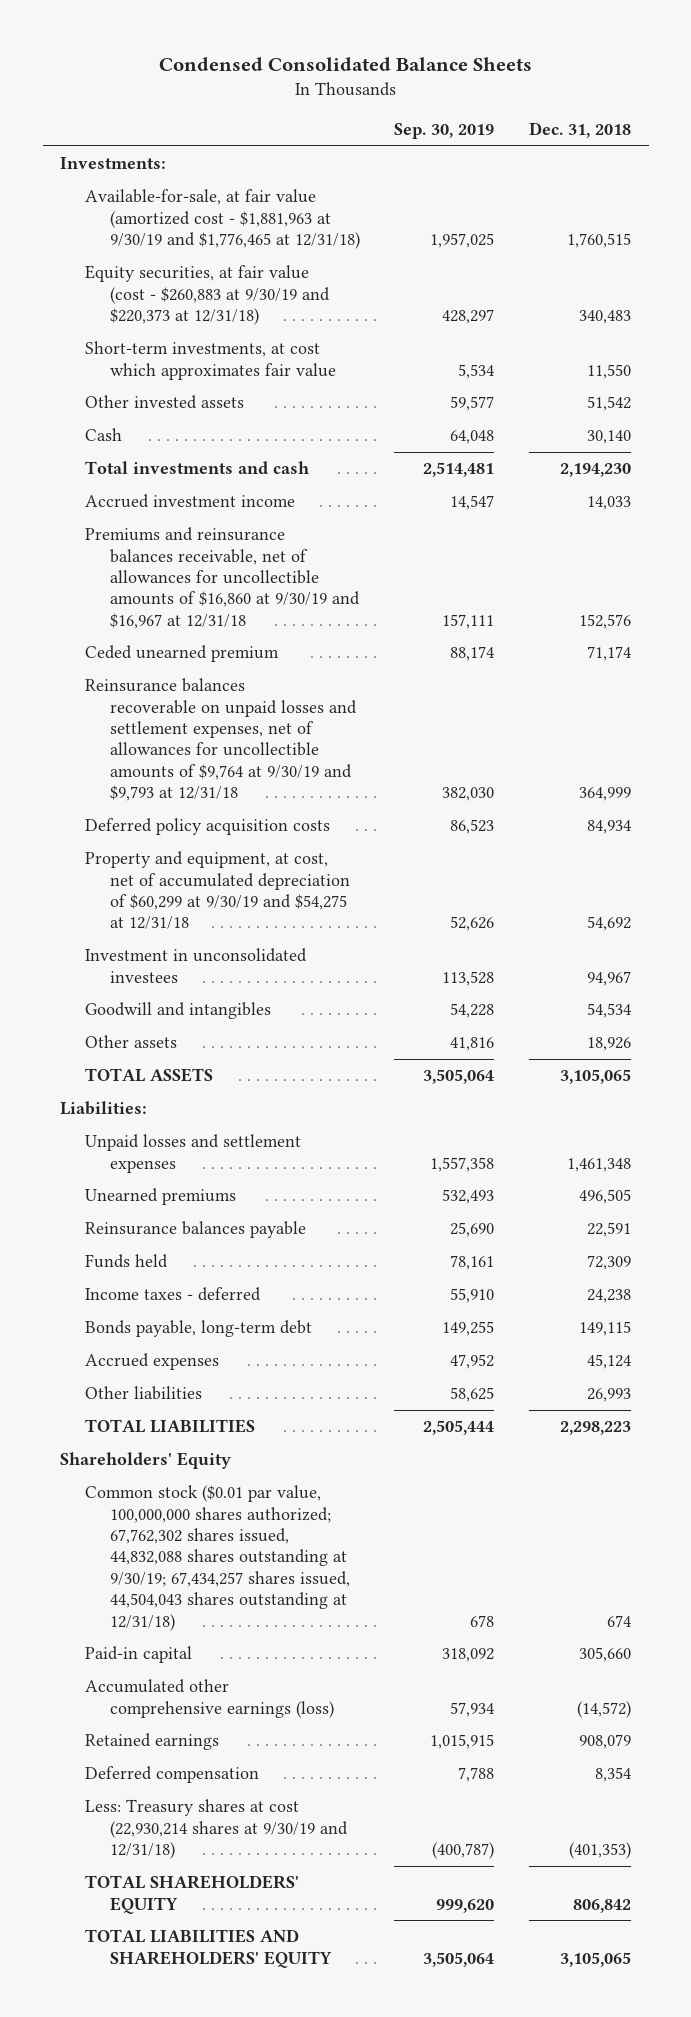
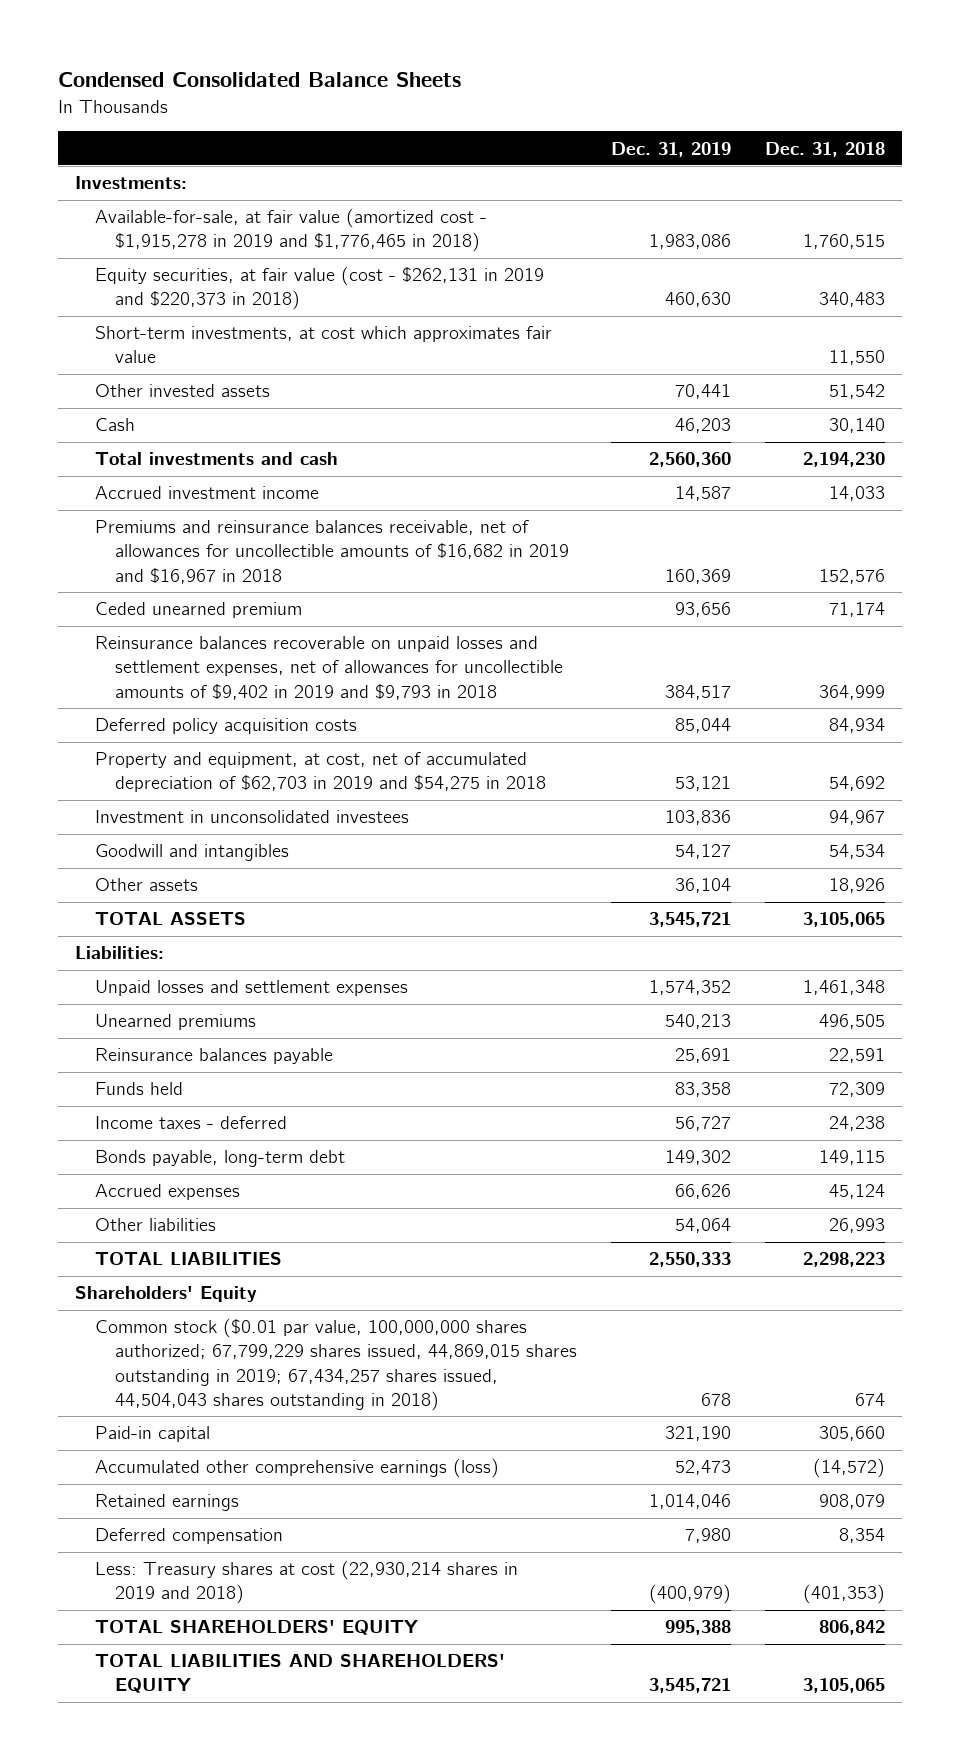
- | Sep. 30, 2019 | Dec. 31, 2018
+ | Dec. 31, 2019 | Dec. 31, 2018
- Available-for-sale, at fair value (amortized cost - $1,881,963 at 9/30/19 and $1,776,465 at 12/31/18) | 1,957,025 | 1,760,515
- Equity securities, at fair value (cost - $260,883 at 9/30/19 and $220,373 at 12/31/18) | 428,297 | 340,483
+ Available-for-sale, at fair value (amortized cost - $1,915,278 in 2019 and $1,776,465 in 2018) | 1,983,086 | 1,760,515
+ Equity securities, at fair value (cost - $262,131 in 2019 and $220,373 in 2018) | 460,630 | 340,483
- Premiums and reinsurance balances receivable, net of allowances for uncollectible amounts of $16,860 at 9/30/19 and $16,967 at 12/31/18 | 157,111 | 152,576
+ Premiums and reinsurance balances receivable, net of allowances for uncollectible amounts of $16,682 in 2019 and $16,967 in 2018 | 160,369 | 152,576
- Reinsurance balances recoverable on unpaid losses and settlement expenses, net of allowances for uncollectible amounts of $9,764 at 9/30/19 and $9,793 at 12/31/18 | 382,030 | 364,999
+ Reinsurance balances recoverable on unpaid losses and settlement expenses, net of allowances for uncollectible amounts of $9,402 in 2019 and $9,793 in 2018 | 384,517 | 364,999
- Property and equipment, at cost, net of accumulated depreciation of $60,299 at 9/30/19 and $54,275 at 12/31/18 | 52,626 | 54,692
+ Property and equipment, at cost, net of accumulated depreciation of $62,703 in 2019 and $54,275 in 2018 | 53,121 | 54,692
- Common stock ($0.01 par value, 100,000,000 shares authorized; 67,762,302 shares issued, 44,832,088 shares outstanding at 9/30/19; 67,434,257 shares issued, 44,504,043 shares outstanding at 12/31/18) | 678 | 674
+ Common stock ($0.01 par value, 100,000,000 shares authorized; 67,799,229 shares issued, 44,869,015 shares outstanding in 2019; 67,434,257 shares issued, 44,504,043 shares outstanding in 2018) | 678 | 674
- Less: Treasury shares at cost (22,930,214 shares at 9/30/19 and 12/31/18) | (400,787) | (401,353)
+ Less: Treasury shares at cost (22,930,214 shares in 2019 and 2018) | (400,979) | (401,353)

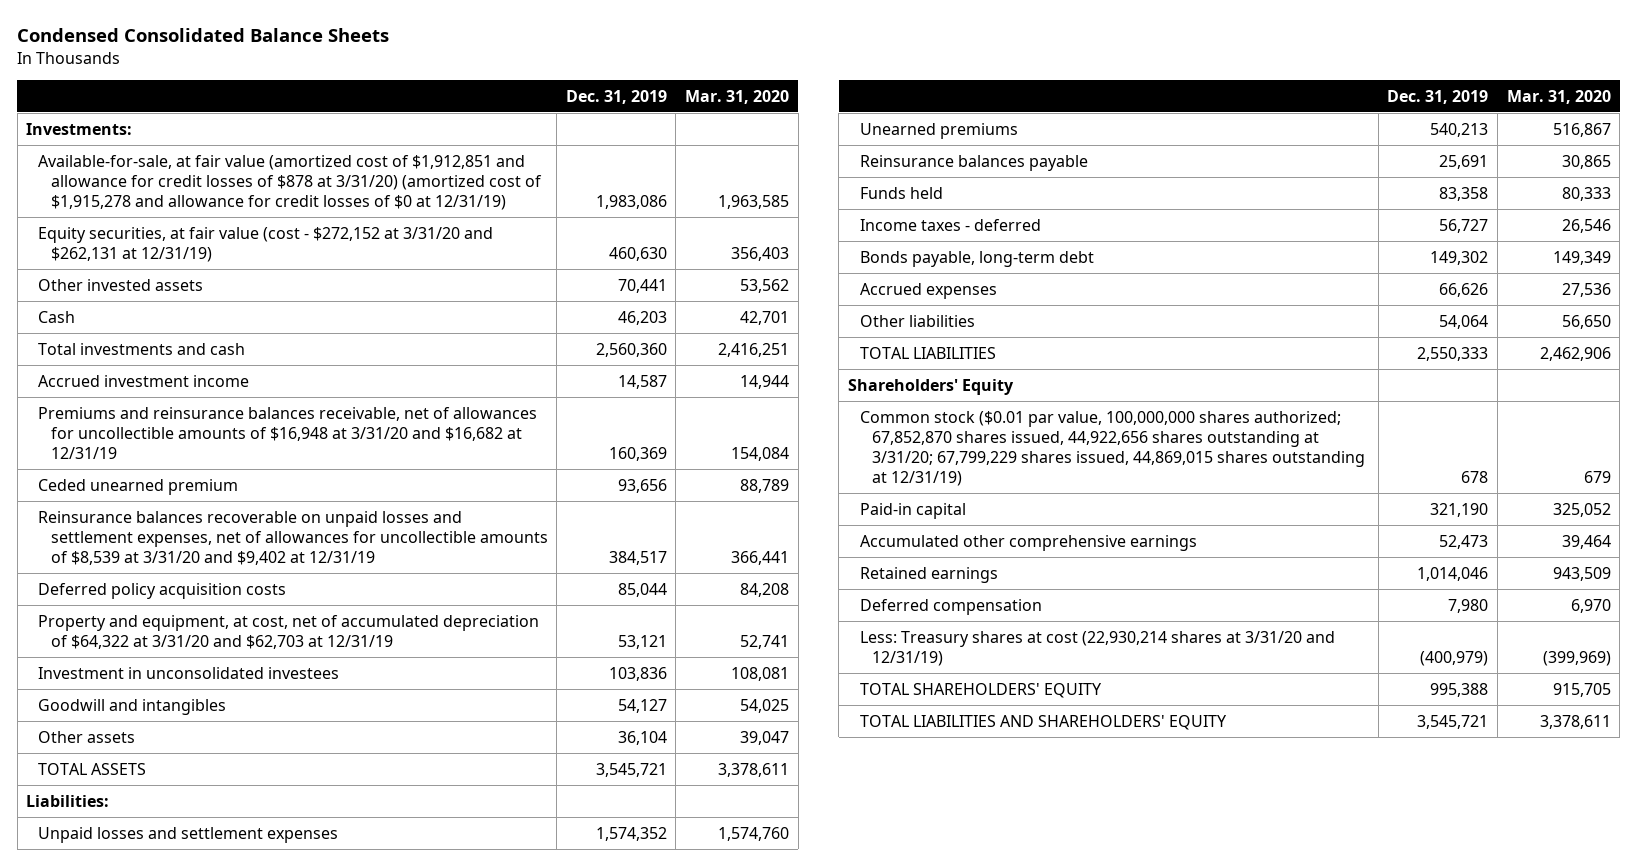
- | Dec. 31, 2019 | Dec. 31, 2018
+ | Dec. 31, 2019 | Mar. 31, 2020
- Available-for-sale, at fair value (amortized cost - $1,915,278 in 2019 and $1,776,465 in 2018) | 1,983,086 | 1,760,515
- Equity securities, at fair value (cost - $262,131 in 2019 and $220,373 in 2018) | 460,630 | 340,483
- Short-term investments, at cost which approximates fair value | | 11,550
+ Available-for-sale, at fair value (amortized cost of $1,912,851 and allowance for credit losses of $878 at 3/31/20) (amortized cost of $1,915,278 and allowance for credit losses of $0 at 12/31/19) | 1,983,086 | 1,963,585
+ Equity securities, at fair value (cost - $272,152 at 3/31/20 and $262,131 at 12/31/19) | 460,630 | 356,403
- Premiums and reinsurance balances receivable, net of allowances for uncollectible amounts of $16,682 in 2019 and $16,967 in 2018 | 160,369 | 152,576
+ Premiums and reinsurance balances receivable, net of allowances for uncollectible amounts of $16,948 at 3/31/20 and $16,682 at 12/31/19 | 160,369 | 154,084
- Reinsurance balances recoverable on unpaid losses and settlement expenses, net of allowances for uncollectible amounts of $9,402 in 2019 and $9,793 in 2018 | 384,517 | 364,999
+ Reinsurance balances recoverable on unpaid losses and settlement expenses, net of allowances for uncollectible amounts of $8,539 at 3/31/20 and $9,402 at 12/31/19 | 384,517 | 366,441
- Property and equipment, at cost, net of accumulated depreciation of $62,703 in 2019 and $54,275 in 2018 | 53,121 | 54,692
+ Property and equipment, at cost, net of accumulated depreciation of $64,322 at 3/31/20 and $62,703 at 12/31/19 | 53,121 | 52,741
- Common stock ($0.01 par value, 100,000,000 shares authorized; 67,799,229 shares issued, 44,869,015 shares outstanding in 2019; 67,434,257 shares issued, 44,504,043 shares outstanding in 2018) | 678 | 674
+ Common stock ($0.01 par value, 100,000,000 shares authorized; 67,852,870 shares issued, 44,922,656 shares outstanding at 3/31/20; 67,799,229 shares issued, 44,869,015 shares outstanding at 12/31/19) | 678 | 679
- Accumulated other comprehensive earnings (loss) | 52,473 | (14,572)
+ Accumulated other comprehensive earnings | 52,473 | 39,464
- Less: Treasury shares at cost (22,930,214 shares in 2019 and 2018) | (400,979) | (401,353)
+ Less: Treasury shares at cost (22,930,214 shares at 3/31/20 and 12/31/19) | (400,979) | (399,969)

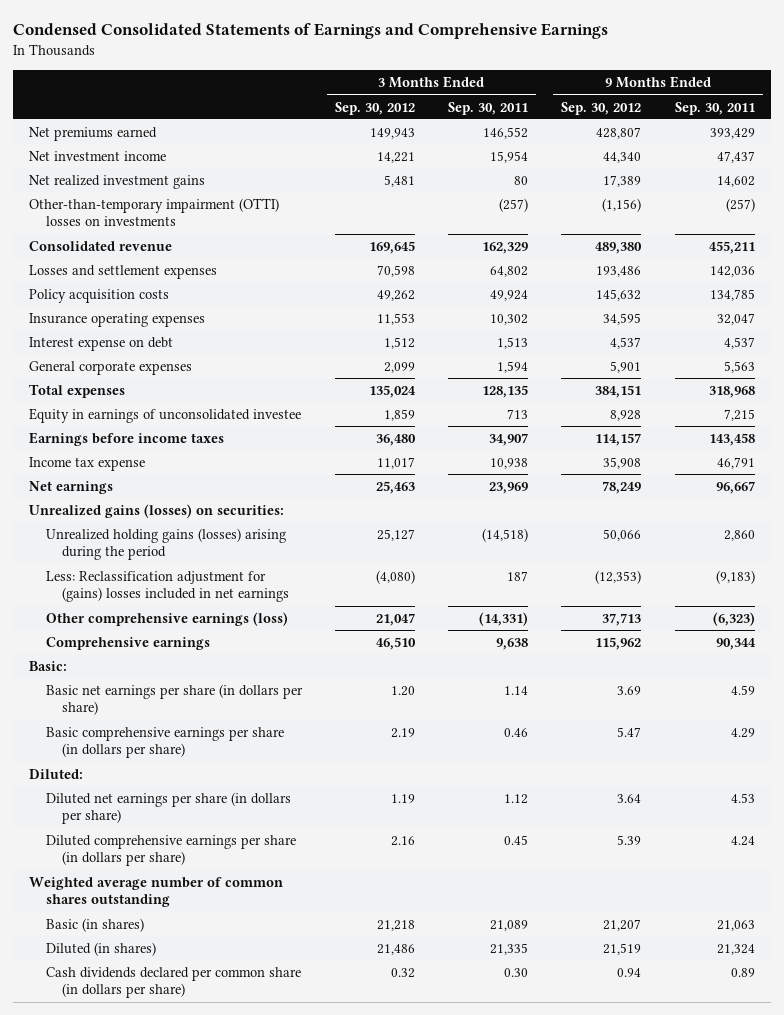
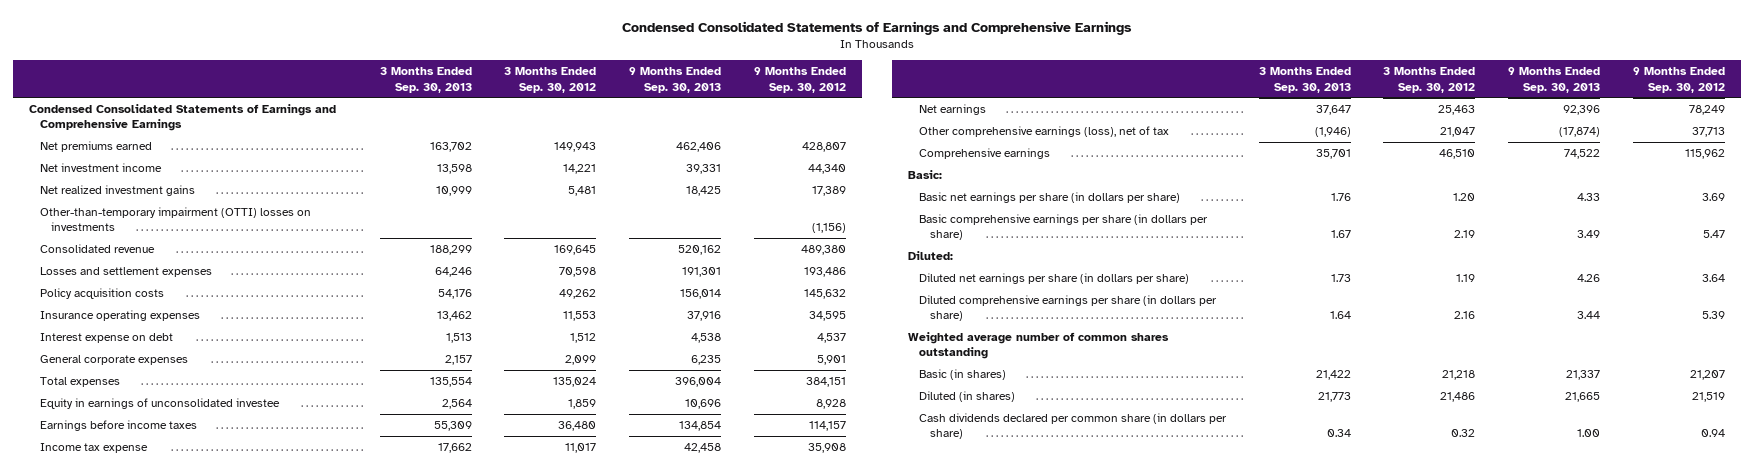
- | 3 Months Ended Sep. 30, 2012 | 3 Months Ended Sep. 30, 2011 | 9 Months Ended Sep. 30, 2012 | 9 Months Ended Sep. 30, 2011
+ | 3 Months Ended Sep. 30, 2013 | 3 Months Ended Sep. 30, 2012 | 9 Months Ended Sep. 30, 2013 | 9 Months Ended Sep. 30, 2012
+ Condensed Consolidated Statements of Earnings and Comprehensive Earnings
- Unrealized gains (losses) on securities:
- Unrealized holding gains (losses) arising during the period | 25,127 | (14,518) | 50,066 | 2,860
- Less: Reclassification adjustment for (gains) losses included in net earnings | (4,080) | 187 | (12,353) | (9,183)
- Other comprehensive earnings (loss) | 21,047 | (14,331) | 37,713 | (6,323)
+ Other comprehensive earnings (loss), net of tax | (1,946) | 21,047 | (17,874) | 37,713

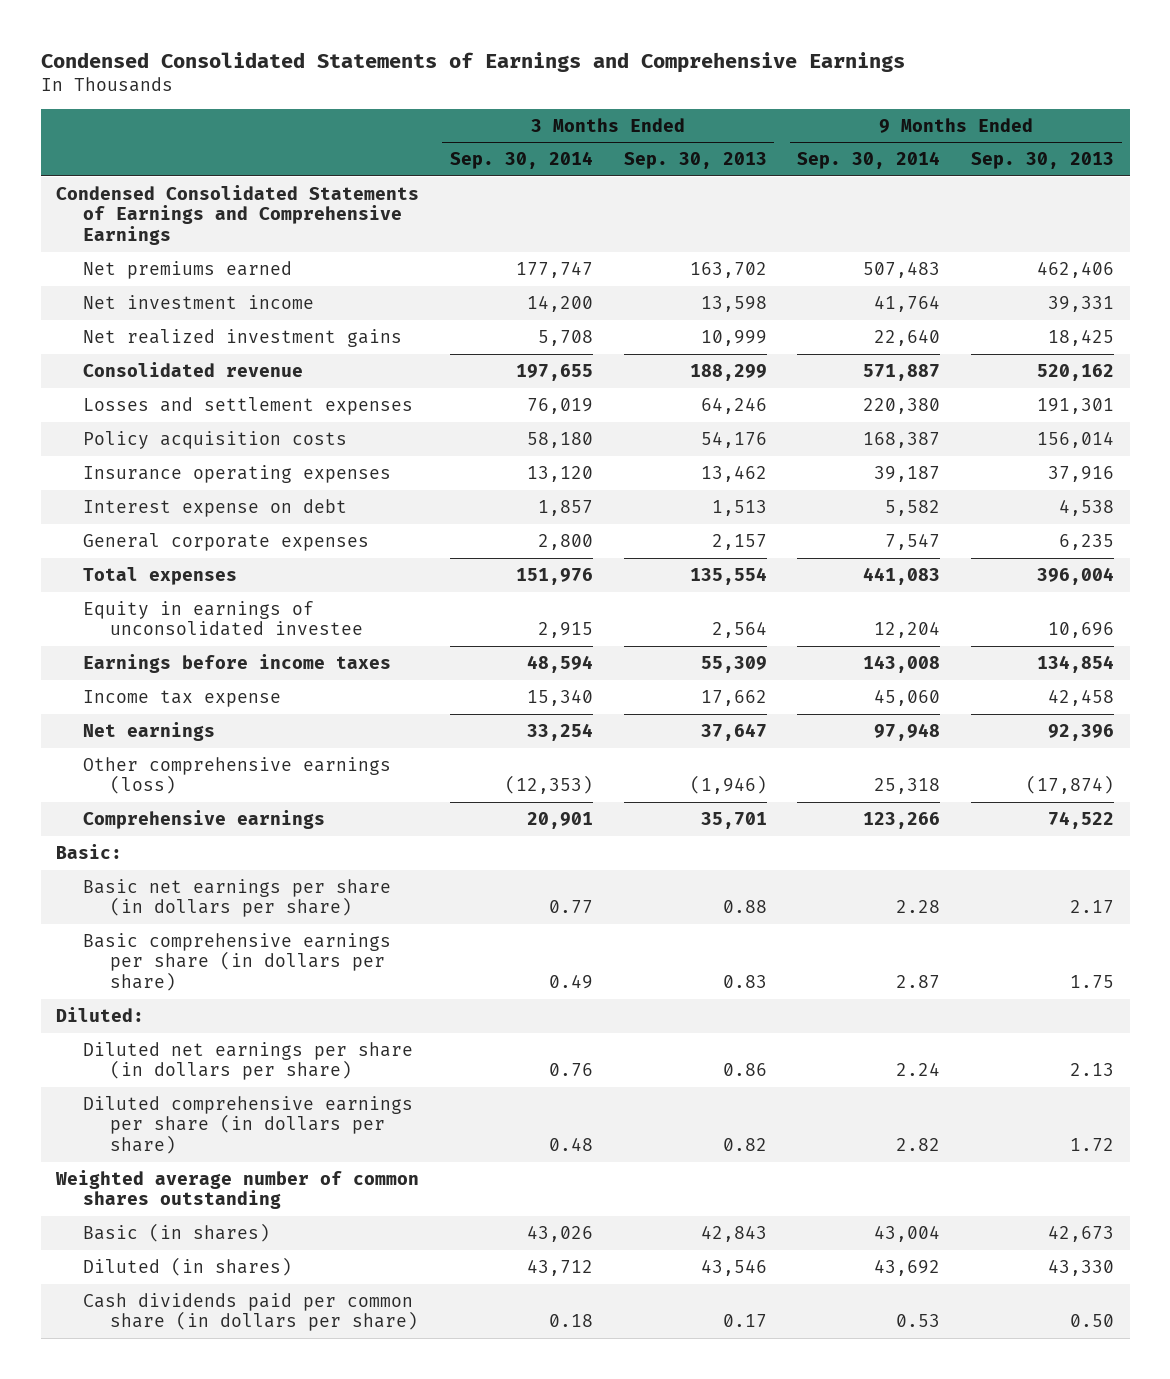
- | 3 Months Ended Sep. 30, 2013 | 3 Months Ended Sep. 30, 2012 | 9 Months Ended Sep. 30, 2013 | 9 Months Ended Sep. 30, 2012
+ | 3 Months Ended Sep. 30, 2014 | 3 Months Ended Sep. 30, 2013 | 9 Months Ended Sep. 30, 2014 | 9 Months Ended Sep. 30, 2013
- Other-than-temporary impairment (OTTI) losses on investments | | | | (1,156)
- Other comprehensive earnings (loss), net of tax | (1,946) | 21,047 | (17,874) | 37,713
+ Other comprehensive earnings (loss) | (12,353) | (1,946) | 25,318 | (17,874)
- Basic net earnings per share (in dollars per share) | 1.76 | 1.20 | 4.33 | 3.69
- Basic comprehensive earnings per share (in dollars per share) | 1.67 | 2.19 | 3.49 | 5.47
+ Basic net earnings per share (in dollars per share) | 0.77 | 0.88 | 2.28 | 2.17
+ Basic comprehensive earnings per share (in dollars per share) | 0.49 | 0.83 | 2.87 | 1.75
- Diluted net earnings per share (in dollars per share) | 1.73 | 1.19 | 4.26 | 3.64
- Diluted comprehensive earnings per share (in dollars per share) | 1.64 | 2.16 | 3.44 | 5.39
+ Diluted net earnings per share (in dollars per share) | 0.76 | 0.86 | 2.24 | 2.13
+ Diluted comprehensive earnings per share (in dollars per share) | 0.48 | 0.82 | 2.82 | 1.72
- Basic (in shares) | 21,422 | 21,218 | 21,337 | 21,207
- Diluted (in shares) | 21,773 | 21,486 | 21,665 | 21,519
- Cash dividends declared per common share (in dollars per share) | 0.34 | 0.32 | 1.00 | 0.94
+ Basic (in shares) | 43,026 | 42,843 | 43,004 | 42,673
+ Diluted (in shares) | 43,712 | 43,546 | 43,692 | 43,330
+ Cash dividends paid per common share (in dollars per share) | 0.18 | 0.17 | 0.53 | 0.50

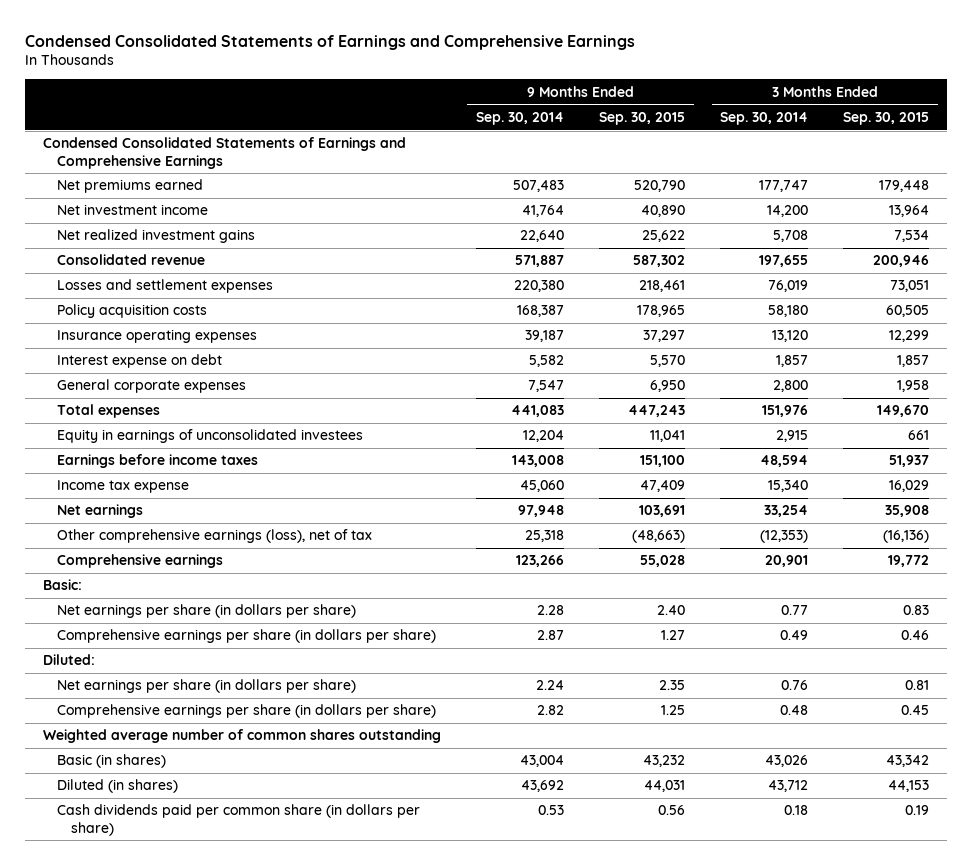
- | 3 Months Ended Sep. 30, 2014 | 3 Months Ended Sep. 30, 2013 | 9 Months Ended Sep. 30, 2014 | 9 Months Ended Sep. 30, 2013
+ | 9 Months Ended Sep. 30, 2014 | 9 Months Ended Sep. 30, 2015 | 3 Months Ended Sep. 30, 2014 | 3 Months Ended Sep. 30, 2015
- Equity in earnings of unconsolidated investee | 2,915 | 2,564 | 12,204 | 10,696
+ Equity in earnings of unconsolidated investees | 12,204 | 11,041 | 2,915 | 661
- Other comprehensive earnings (loss) | (12,353) | (1,946) | 25,318 | (17,874)
+ Other comprehensive earnings (loss), net of tax | 25,318 | (48,663) | (12,353) | (16,136)
- Basic net earnings per share (in dollars per share) | 0.77 | 0.88 | 2.28 | 2.17
- Basic comprehensive earnings per share (in dollars per share) | 0.49 | 0.83 | 2.87 | 1.75
+ Net earnings per share (in dollars per share) | 2.28 | 2.40 | 0.77 | 0.83
+ Comprehensive earnings per share (in dollars per share) | 2.87 | 1.27 | 0.49 | 0.46
- Diluted net earnings per share (in dollars per share) | 0.76 | 0.86 | 2.24 | 2.13
- Diluted comprehensive earnings per share (in dollars per share) | 0.48 | 0.82 | 2.82 | 1.72
+ Net earnings per share (in dollars per share) | 2.24 | 2.35 | 0.76 | 0.81
+ Comprehensive earnings per share (in dollars per share) | 2.82 | 1.25 | 0.48 | 0.45

